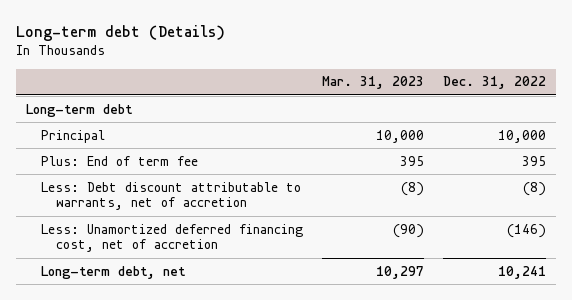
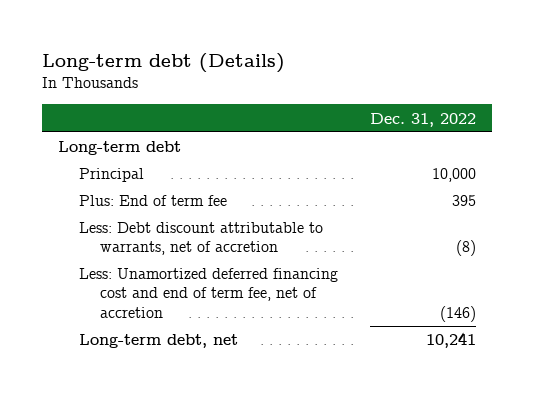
- | Mar. 31, 2023 | Dec. 31, 2022
+ | Dec. 31, 2022
- Less: Unamortized deferred financing cost, net of accretion | (90) | (146)
+ Less: Unamortized deferred financing cost and end of term fee, net of accretion | (146)

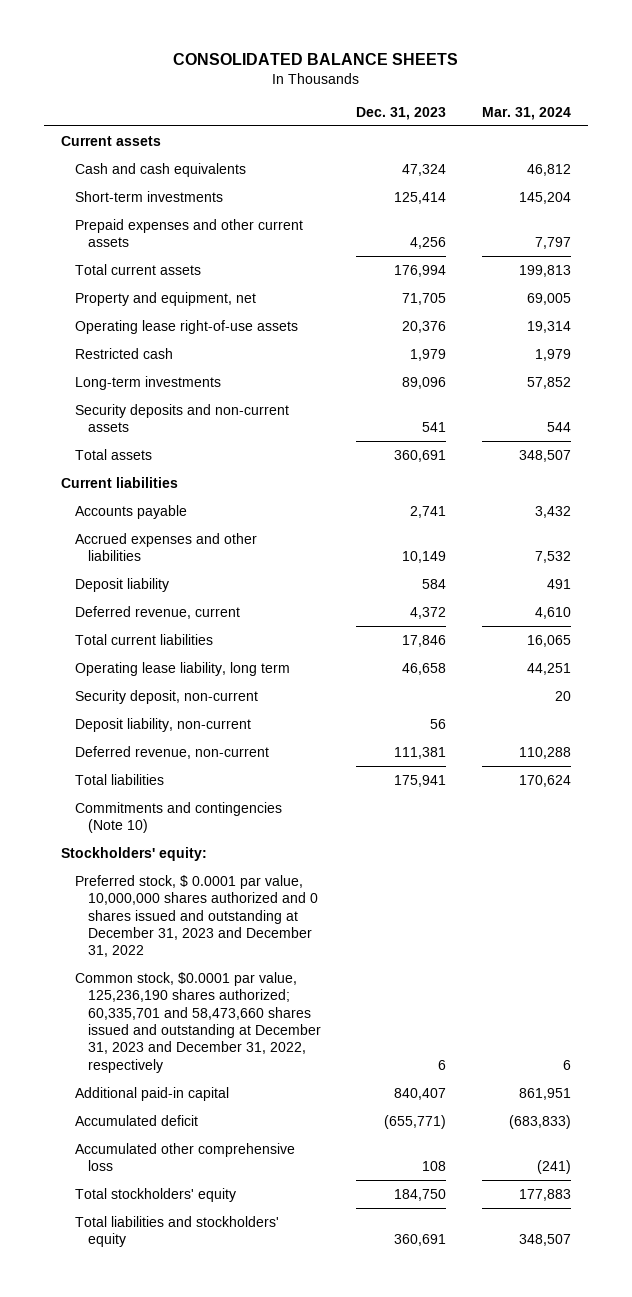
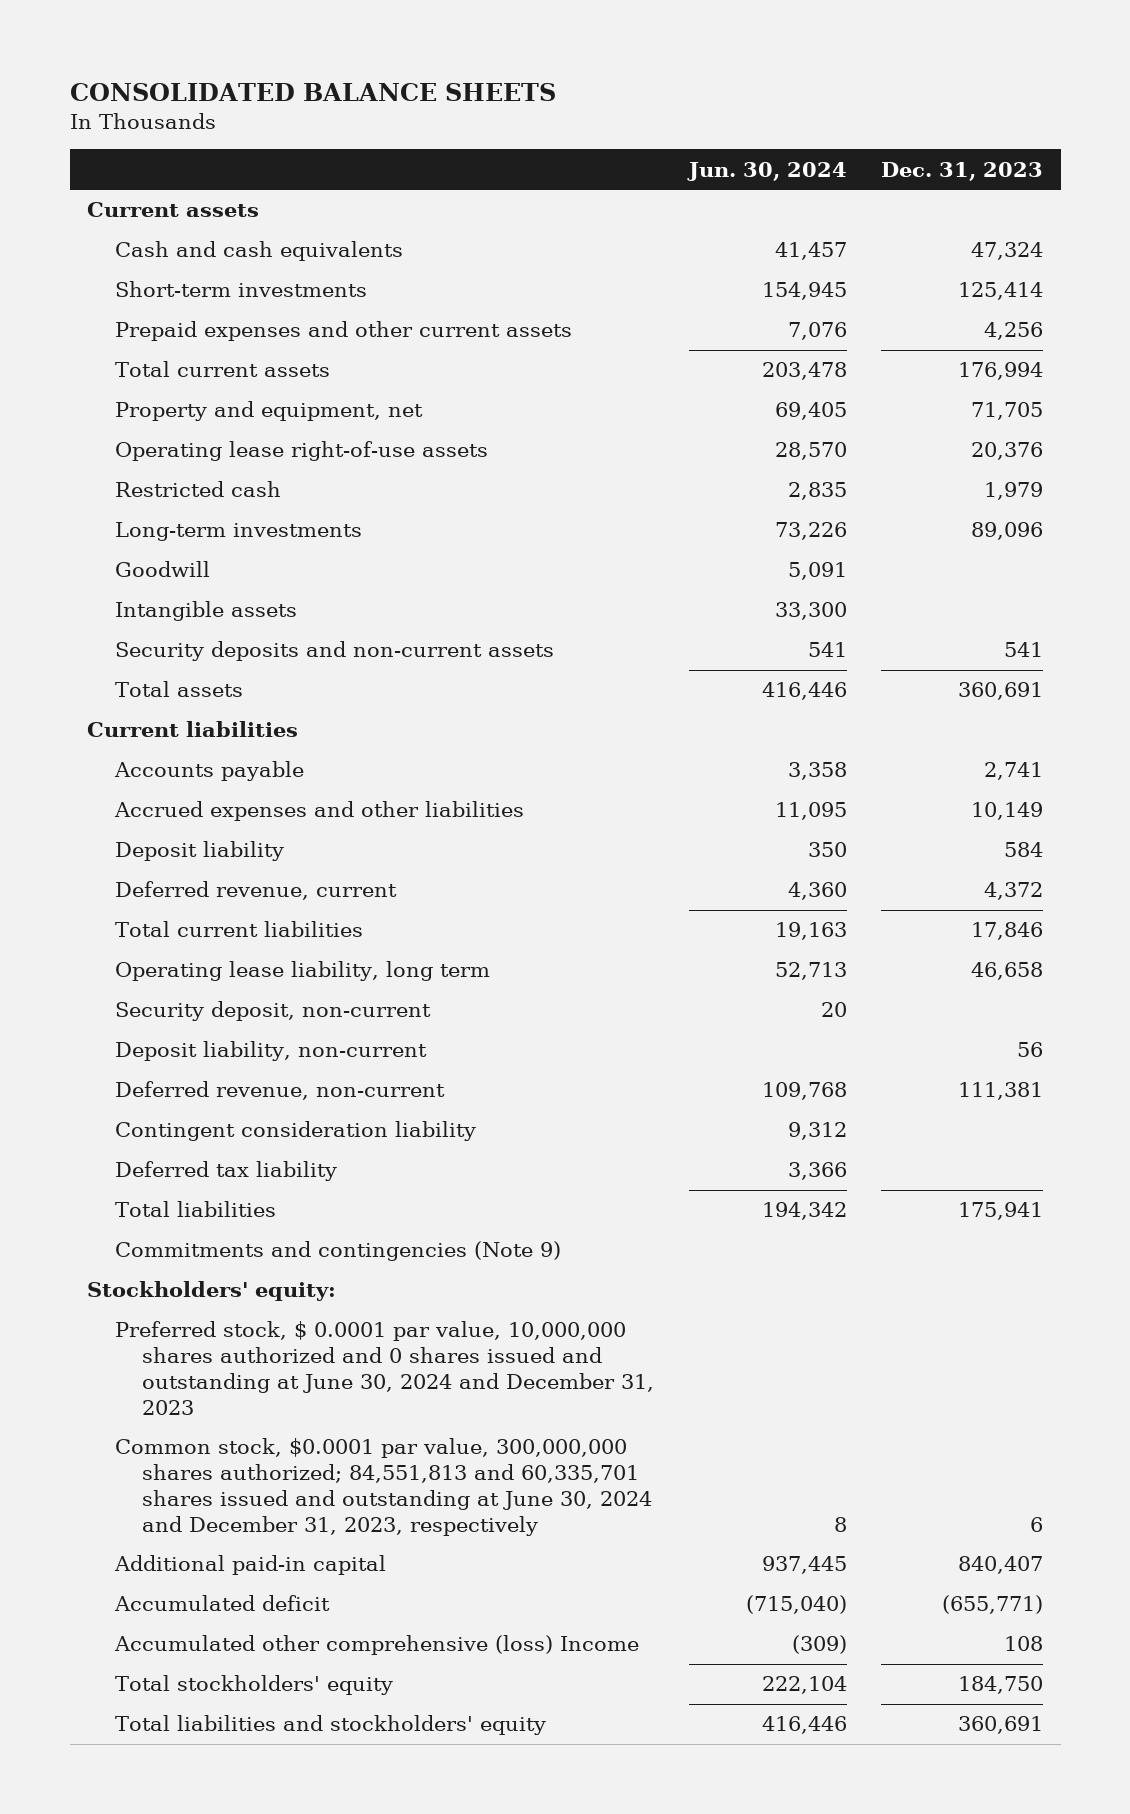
- | Dec. 31, 2023 | Mar. 31, 2024
+ | Jun. 30, 2024 | Dec. 31, 2023
+ Goodwill | 5,091 |
+ Intangible assets | 33,300 |
+ Contingent consideration liability | 9,312 |
+ Deferred tax liability | 3,366 |
- Commitments and contingencies (Note 10)
+ Commitments and contingencies (Note 9)
- Preferred stock, $ 0.0001 par value, 10,000,000 shares authorized and 0 shares issued and outstanding at December 31, 2023 and December 31, 2022
- Common stock, $0.0001 par value, 125,236,190 shares authorized; 60,335,701 and 58,473,660 shares issued and outstanding at December 31, 2023 and December 31, 2022, respectively | 6 | 6
+ Preferred stock, $ 0.0001 par value, 10,000,000 shares authorized and 0 shares issued and outstanding at June 30, 2024 and December 31, 2023
+ Common stock, $0.0001 par value, 300,000,000 shares authorized; 84,551,813 and 60,335,701 shares issued and outstanding at June 30, 2024 and December 31, 2023, respectively | 8 | 6
- Accumulated other comprehensive loss | 108 | (241)
+ Accumulated other comprehensive (loss) Income | (309) | 108

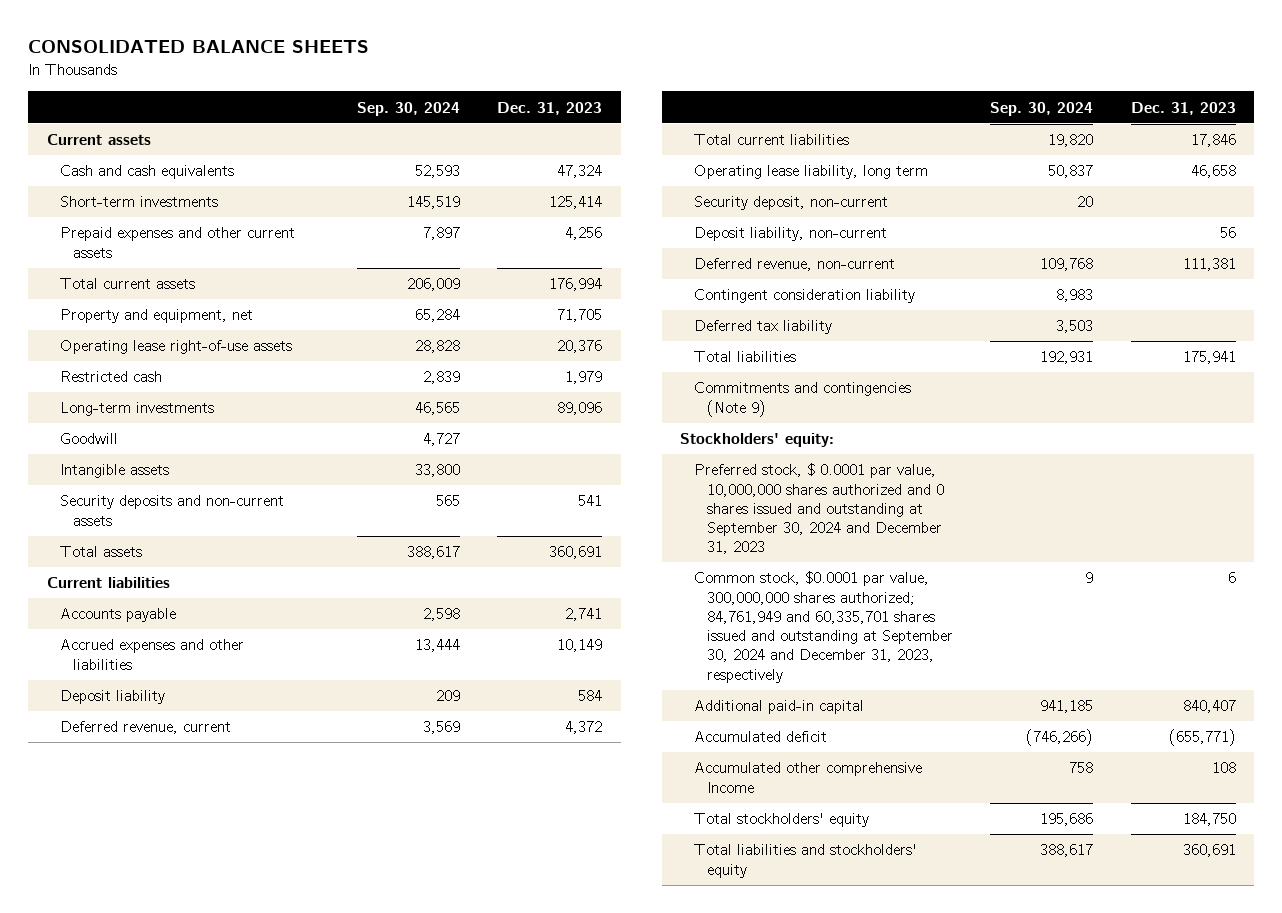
- | Jun. 30, 2024 | Dec. 31, 2023
+ | Sep. 30, 2024 | Dec. 31, 2023
- Preferred stock, $ 0.0001 par value, 10,000,000 shares authorized and 0 shares issued and outstanding at June 30, 2024 and December 31, 2023
- Common stock, $0.0001 par value, 300,000,000 shares authorized; 84,551,813 and 60,335,701 shares issued and outstanding at June 30, 2024 and December 31, 2023, respectively | 8 | 6
+ Preferred stock, $ 0.0001 par value, 10,000,000 shares authorized and 0 shares issued and outstanding at September 30, 2024 and December 31, 2023
+ Common stock, $0.0001 par value, 300,000,000 shares authorized; 84,761,949 and 60,335,701 shares issued and outstanding at September 30, 2024 and December 31, 2023, respectively | 9 | 6
- Accumulated other comprehensive (loss) Income | (309) | 108
+ Accumulated other comprehensive Income | 758 | 108

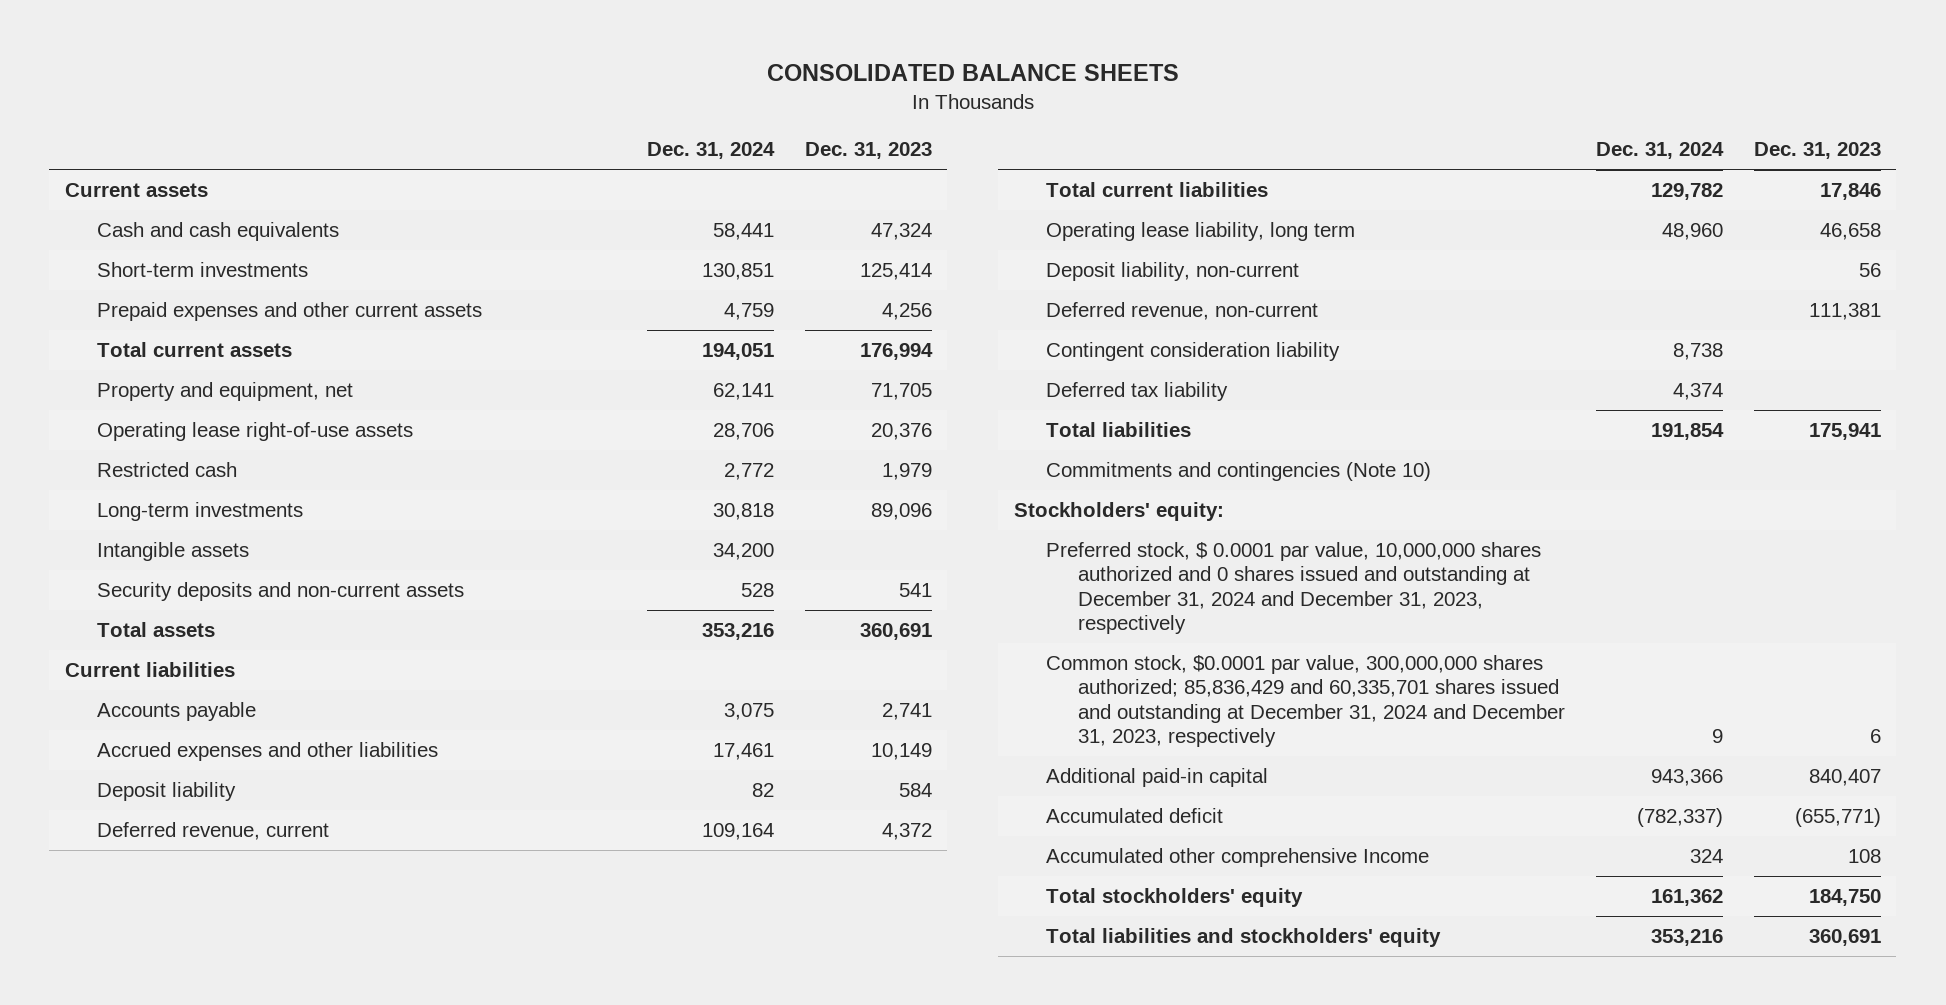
- | Sep. 30, 2024 | Dec. 31, 2023
+ | Dec. 31, 2024 | Dec. 31, 2023
- Goodwill | 4,727 |
- Security deposit, non-current | 20 |
- Commitments and contingencies (Note 9)
+ Commitments and contingencies (Note 10)
- Preferred stock, $ 0.0001 par value, 10,000,000 shares authorized and 0 shares issued and outstanding at September 30, 2024 and December 31, 2023
- Common stock, $0.0001 par value, 300,000,000 shares authorized; 84,761,949 and 60,335,701 shares issued and outstanding at September 30, 2024 and December 31, 2023, respectively | 9 | 6
+ Preferred stock, $ 0.0001 par value, 10,000,000 shares authorized and 0 shares issued and outstanding at December 31, 2024 and December 31, 2023, respectively
+ Common stock, $0.0001 par value, 300,000,000 shares authorized; 85,836,429 and 60,335,701 shares issued and outstanding at December 31, 2024 and December 31, 2023, respectively | 9 | 6

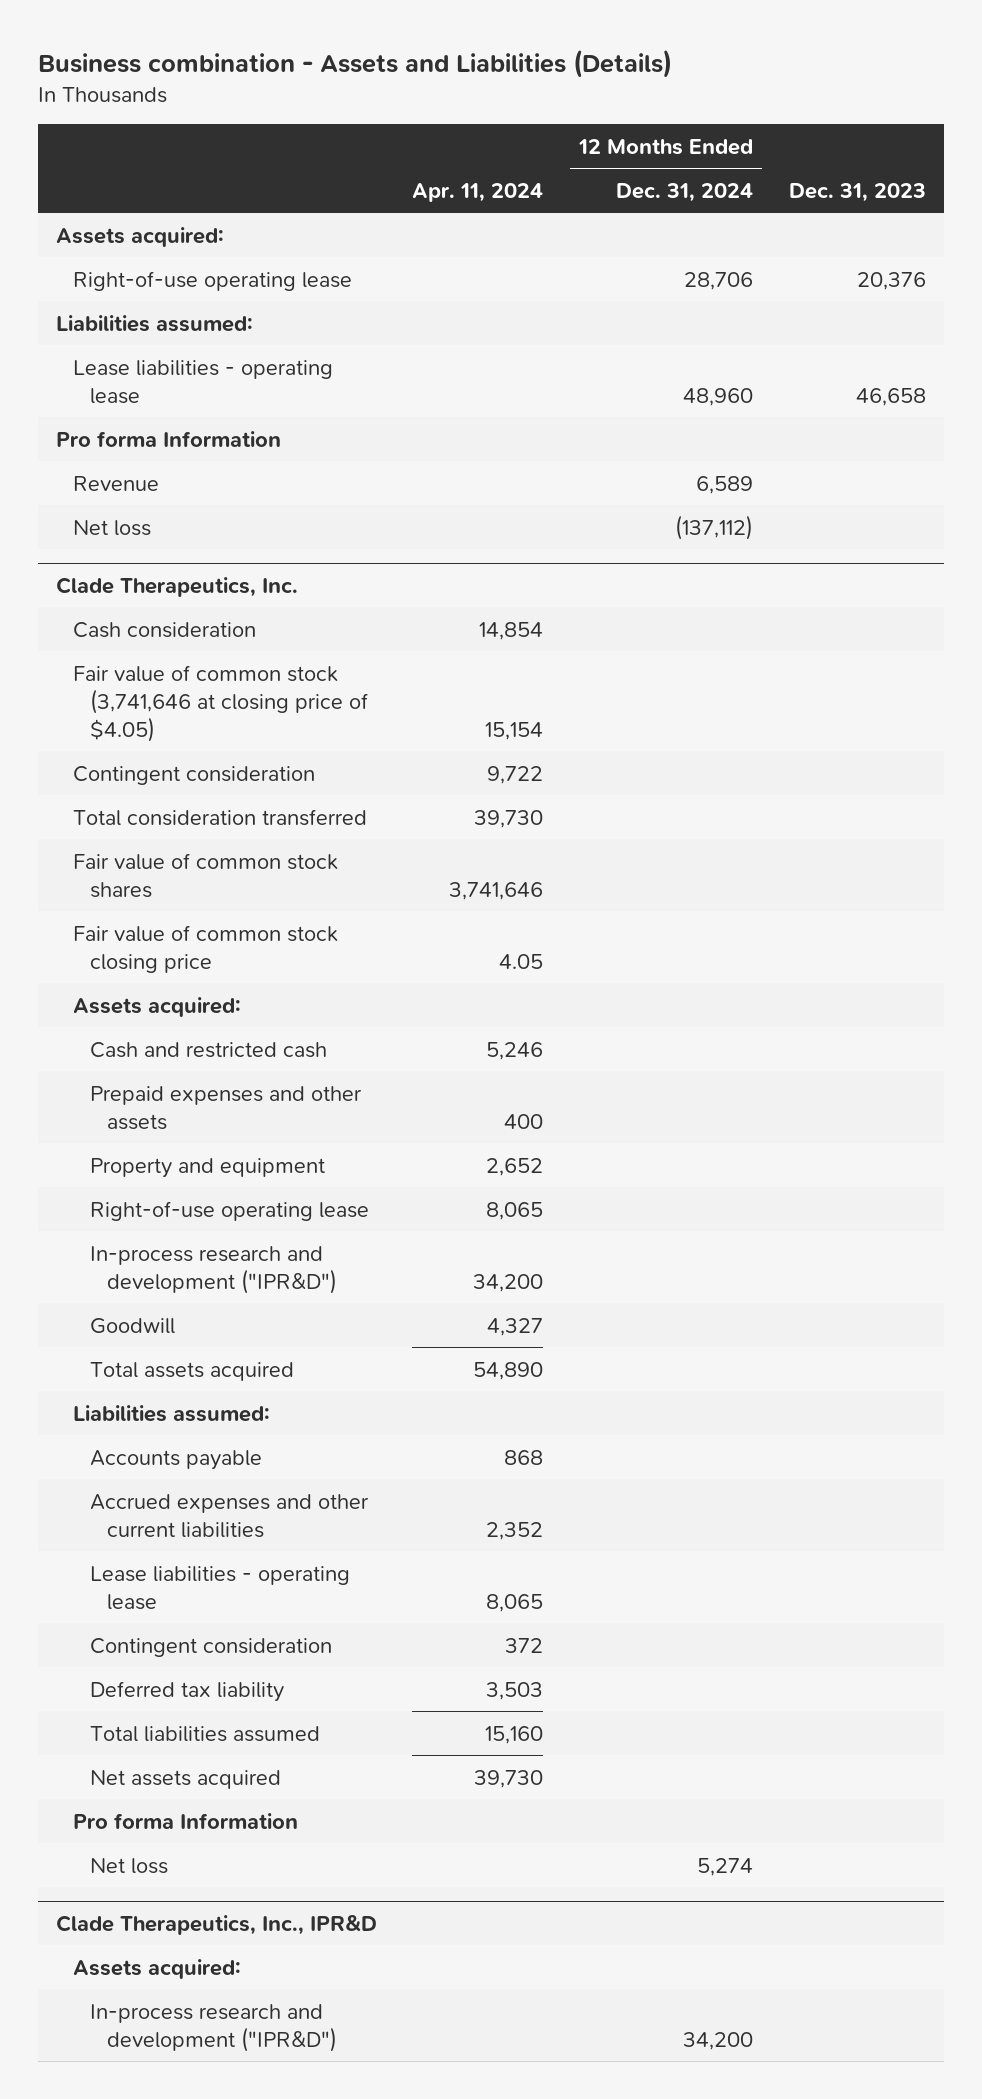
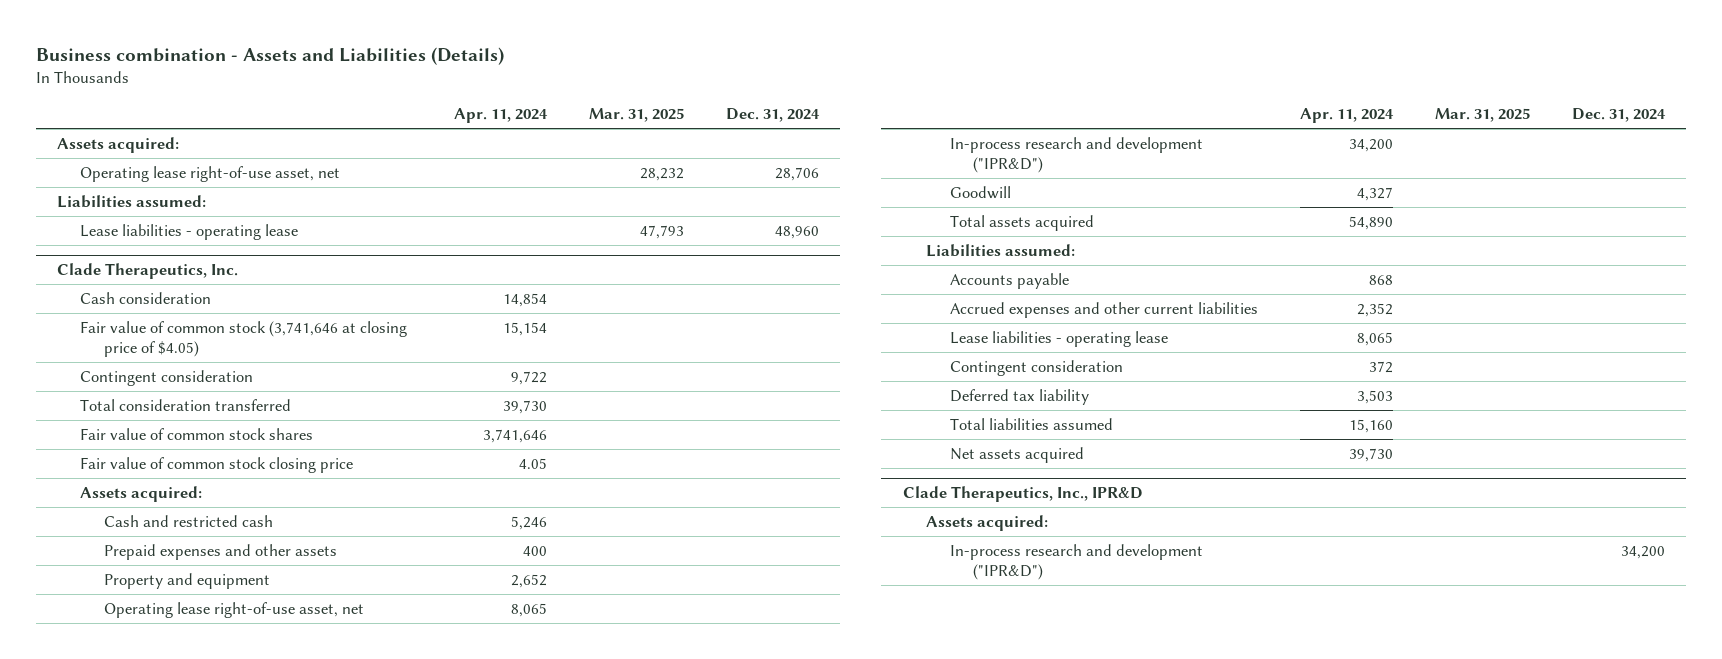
- | Apr. 11, 2024 | 12 Months Ended Dec. 31, 2024 | Dec. 31, 2023
+ | Apr. 11, 2024 | Mar. 31, 2025 | Dec. 31, 2024
- Right-of-use operating lease | | 28,706 | 20,376
+ Operating lease right-of-use asset, net | | 28,232 | 28,706
- Pro forma Information
- Revenue | | 6,589 |
- Net loss | | (137,112) |
@ Clade Therapeutics, Inc.
- Right-of-use operating lease | 8,065 | |
+ Operating lease right-of-use asset, net | 8,065 | |
- Pro forma Information
- Net loss | | 5,274 |

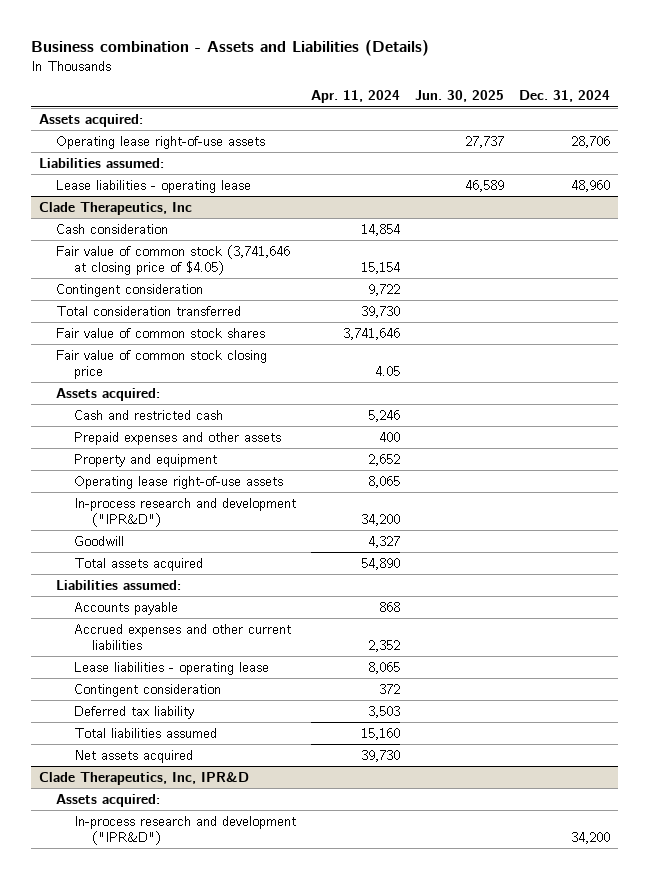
- | Apr. 11, 2024 | Mar. 31, 2025 | Dec. 31, 2024
+ | Apr. 11, 2024 | Jun. 30, 2025 | Dec. 31, 2024
- Operating lease right-of-use asset, net | | 28,232 | 28,706
+ Operating lease right-of-use assets | | 27,737 | 28,706
- Clade Therapeutics, Inc.
+ Clade Therapeutics, Inc
- Operating lease right-of-use asset, net | 8,065 | |
+ Operating lease right-of-use assets | 8,065 | |
- Clade Therapeutics, Inc., IPR&D
+ Clade Therapeutics, Inc, IPR&D

